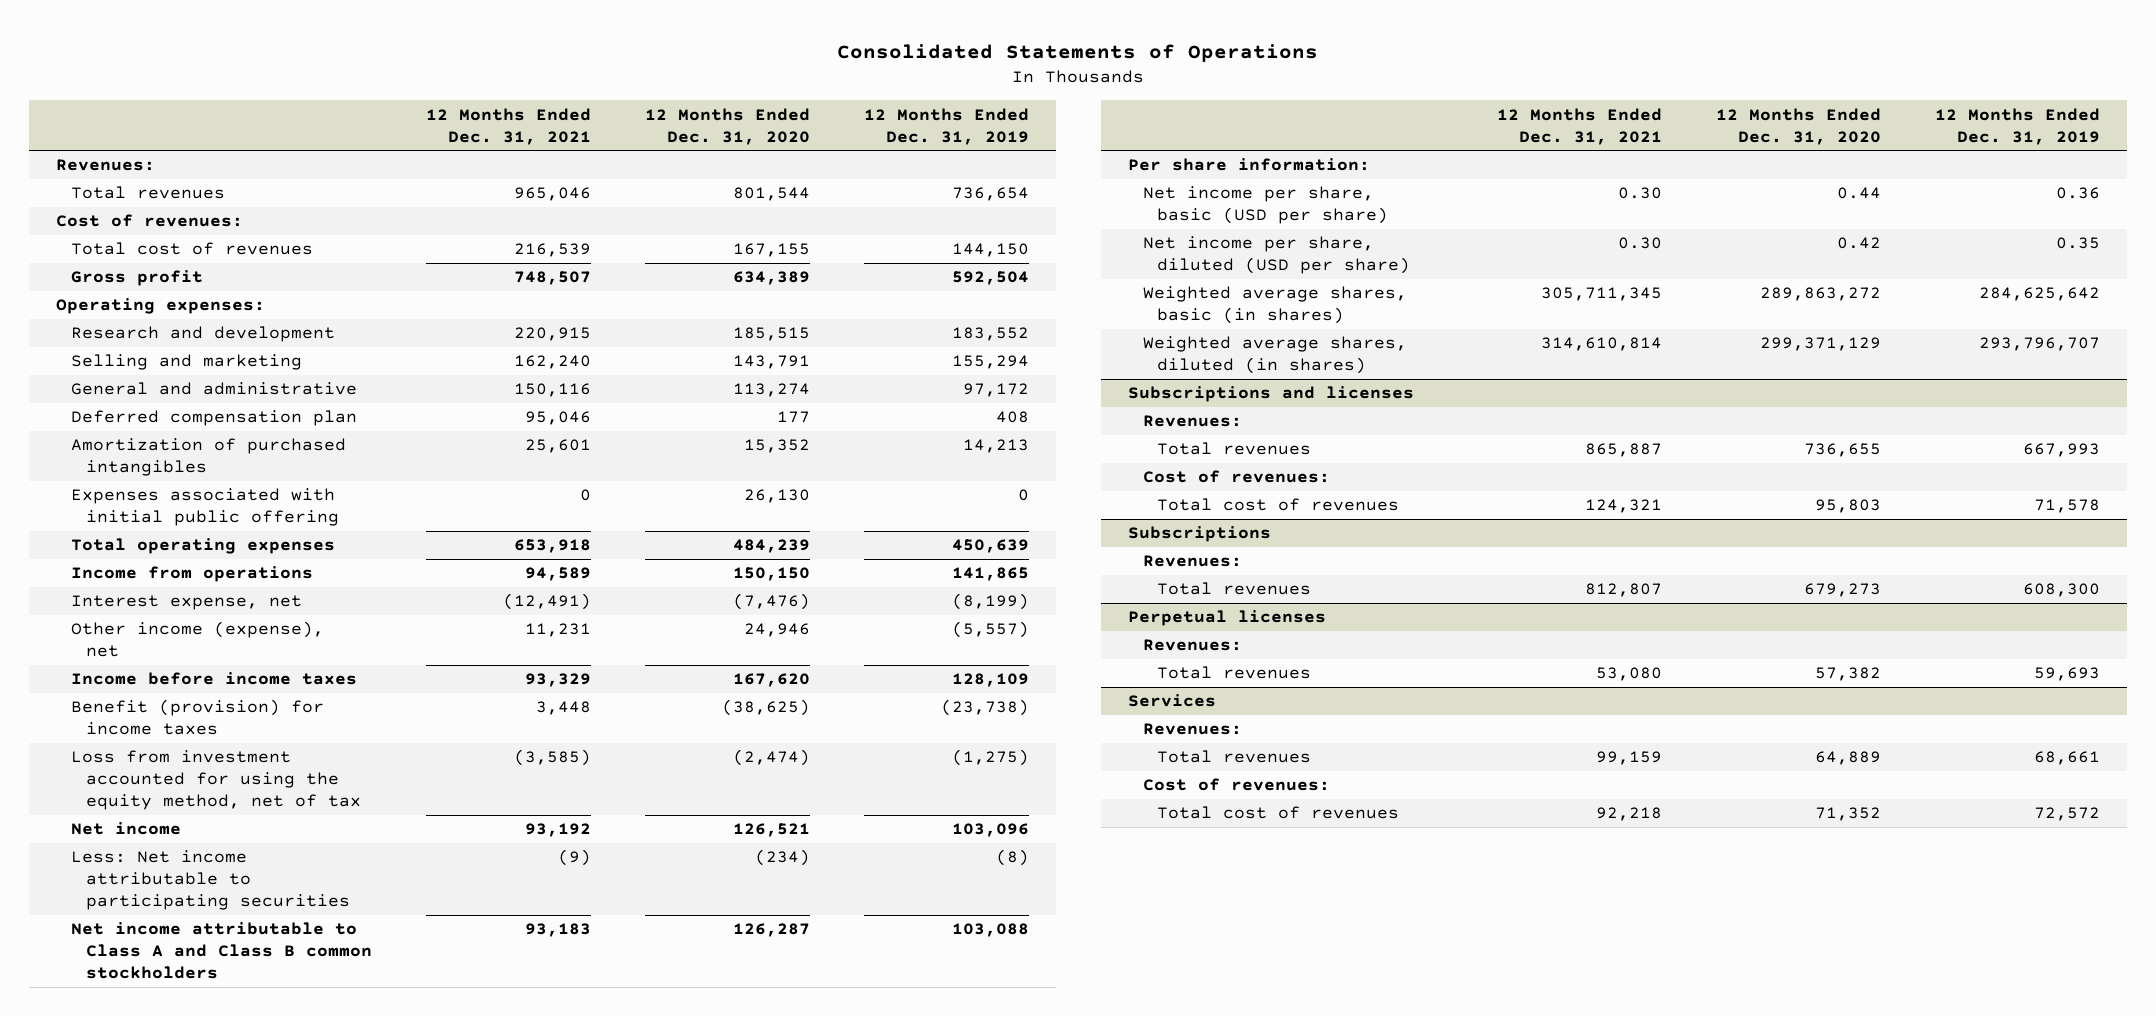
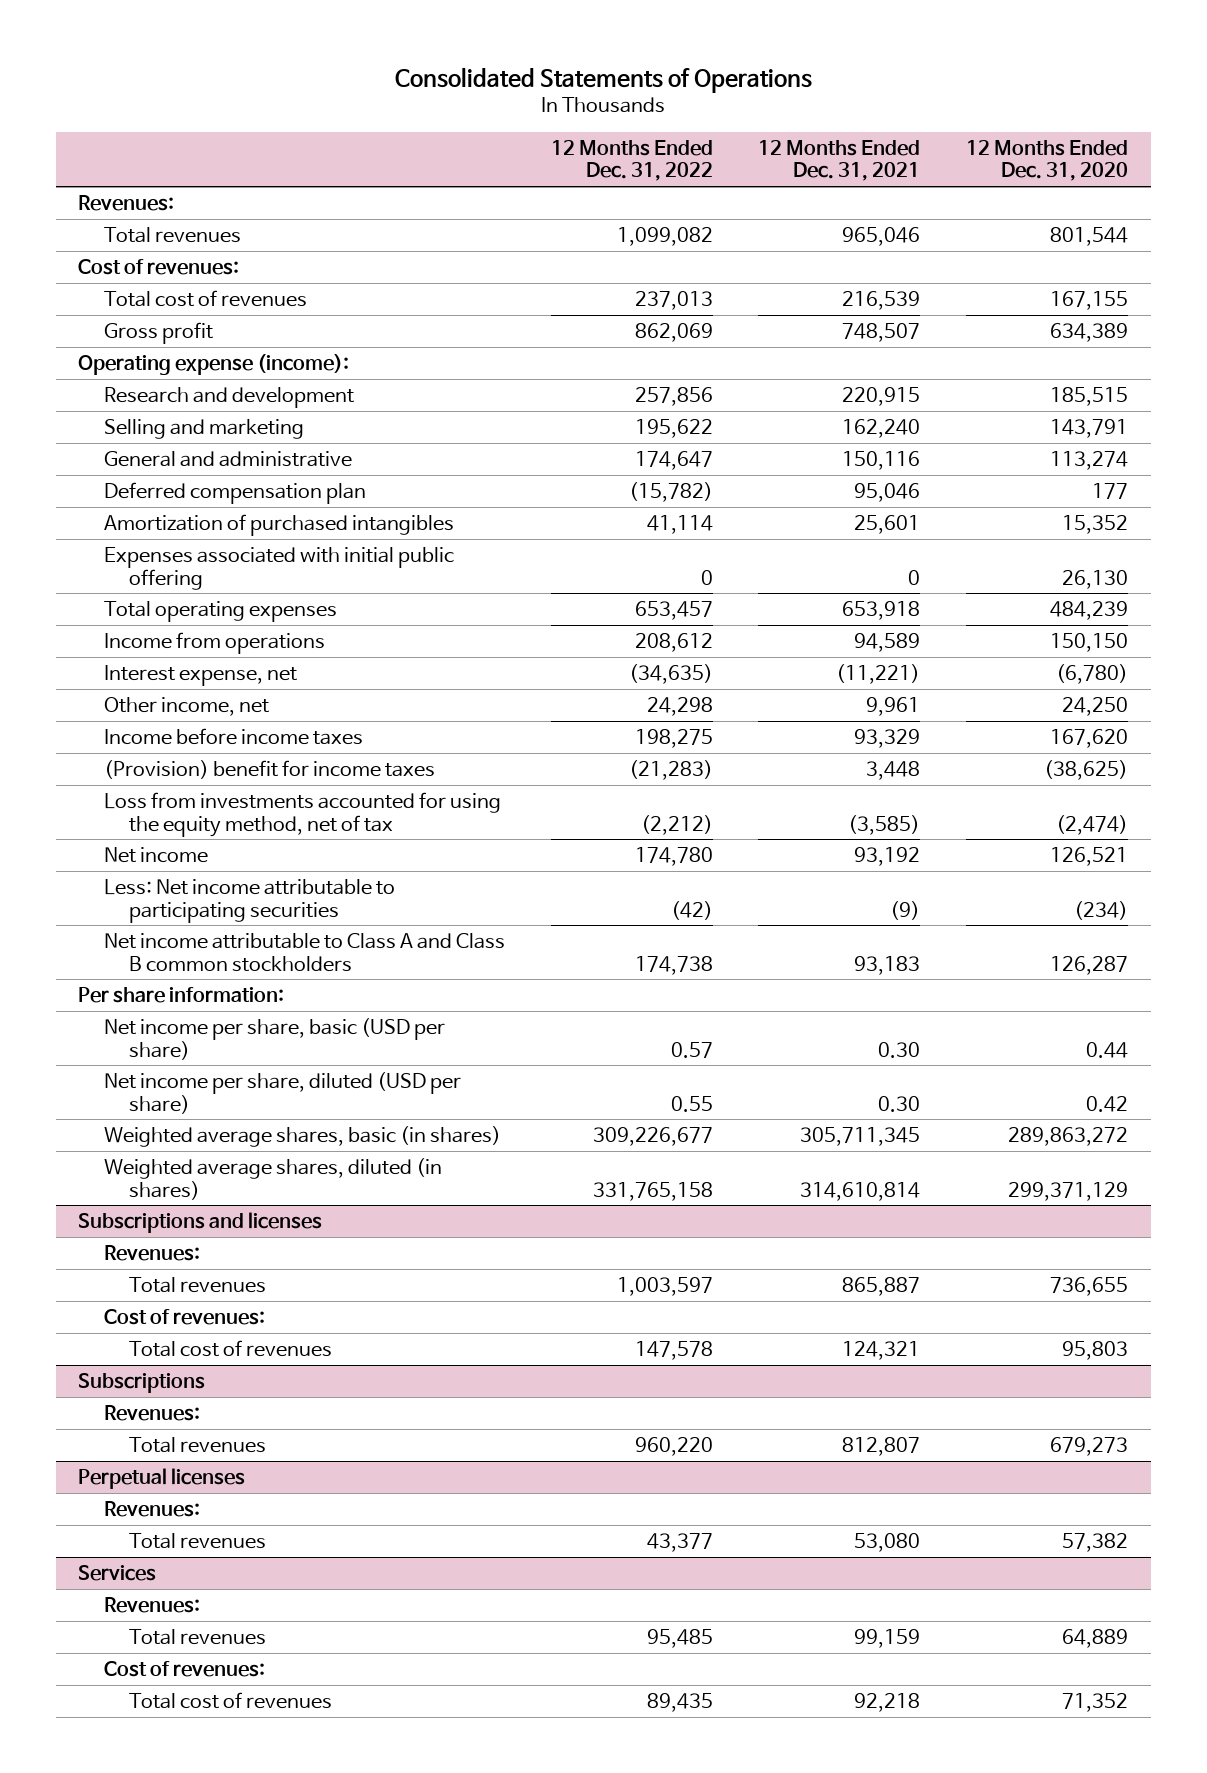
- | 12 Months Ended Dec. 31, 2021 | 12 Months Ended Dec. 31, 2020 | 12 Months Ended Dec. 31, 2019
+ | 12 Months Ended Dec. 31, 2022 | 12 Months Ended Dec. 31, 2021 | 12 Months Ended Dec. 31, 2020
- Operating expenses:
+ Operating expense (income):
- Interest expense, net | (12,491) | (7,476) | (8,199)
- Other income (expense), net | 11,231 | 24,946 | (5,557)
+ Interest expense, net | (34,635) | (11,221) | (6,780)
+ Other income, net | 24,298 | 9,961 | 24,250
- Benefit (provision) for income taxes | 3,448 | (38,625) | (23,738)
- Loss from investment accounted for using the equity method, net of tax | (3,585) | (2,474) | (1,275)
+ (Provision) benefit for income taxes | (21,283) | 3,448 | (38,625)
+ Loss from investments accounted for using the equity method, net of tax | (2,212) | (3,585) | (2,474)

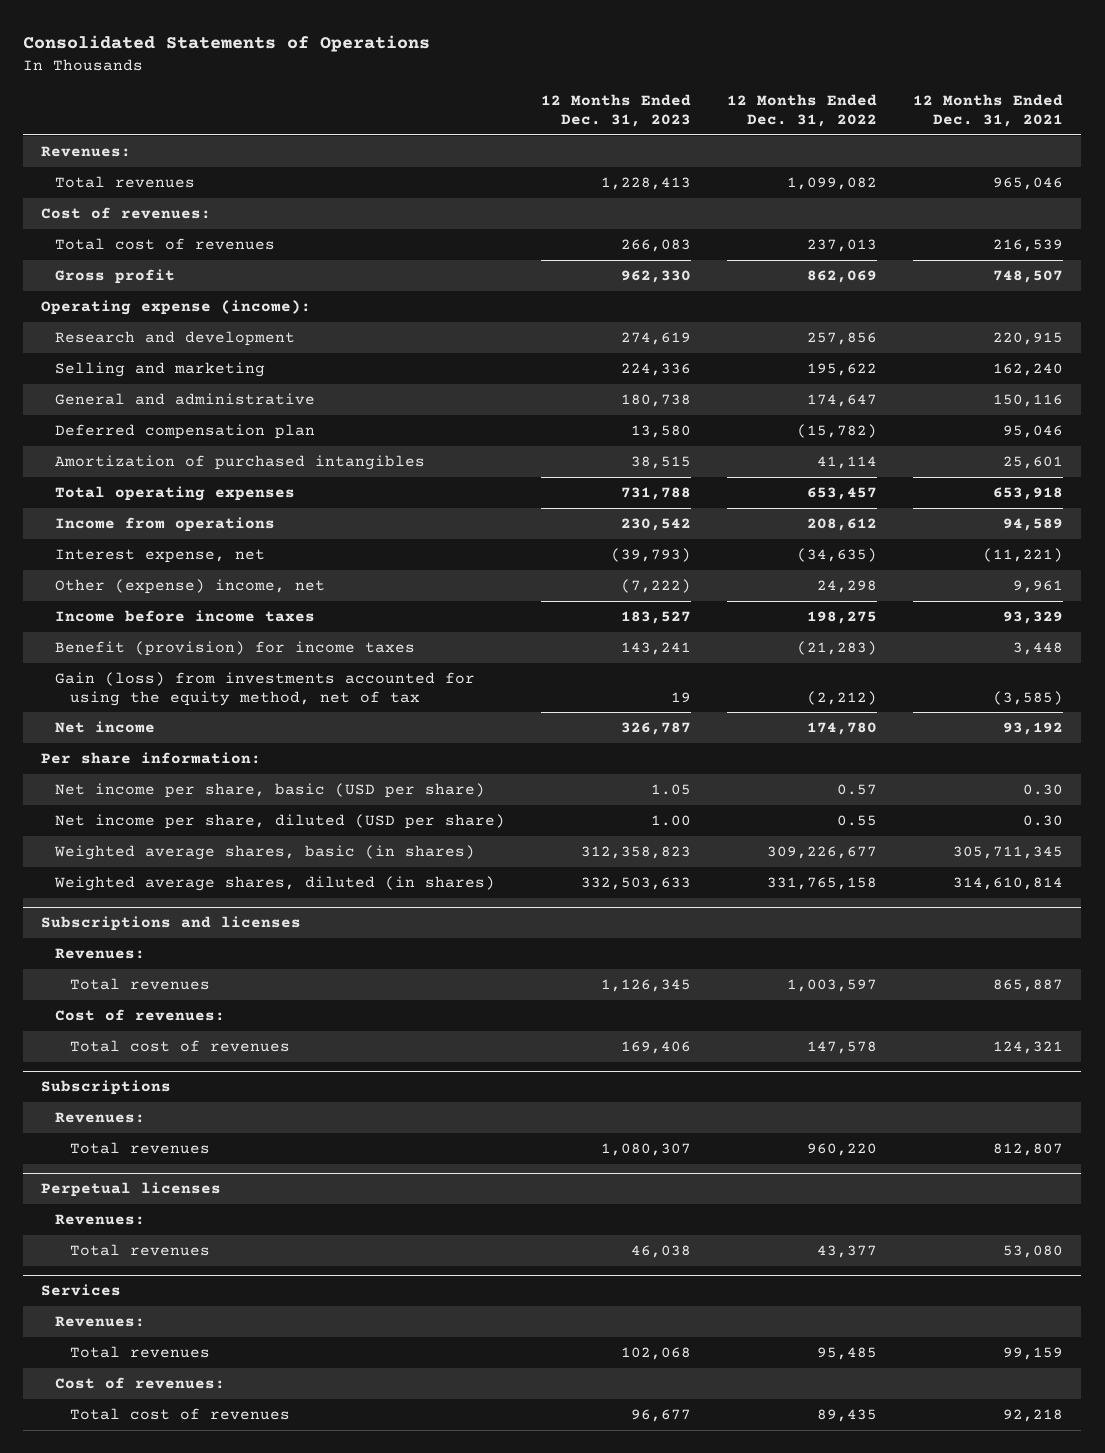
- | 12 Months Ended Dec. 31, 2022 | 12 Months Ended Dec. 31, 2021 | 12 Months Ended Dec. 31, 2020
+ | 12 Months Ended Dec. 31, 2023 | 12 Months Ended Dec. 31, 2022 | 12 Months Ended Dec. 31, 2021
- Expenses associated with initial public offering | 0 | 0 | 26,130
- Other income, net | 24,298 | 9,961 | 24,250
+ Other (expense) income, net | (7,222) | 24,298 | 9,961
- (Provision) benefit for income taxes | (21,283) | 3,448 | (38,625)
- Loss from investments accounted for using the equity method, net of tax | (2,212) | (3,585) | (2,474)
+ Benefit (provision) for income taxes | 143,241 | (21,283) | 3,448
+ Gain (loss) from investments accounted for using the equity method, net of tax | 19 | (2,212) | (3,585)
- Less: Net income attributable to participating securities | (42) | (9) | (234)
- Net income attributable to Class A and Class B common stockholders | 174,738 | 93,183 | 126,287

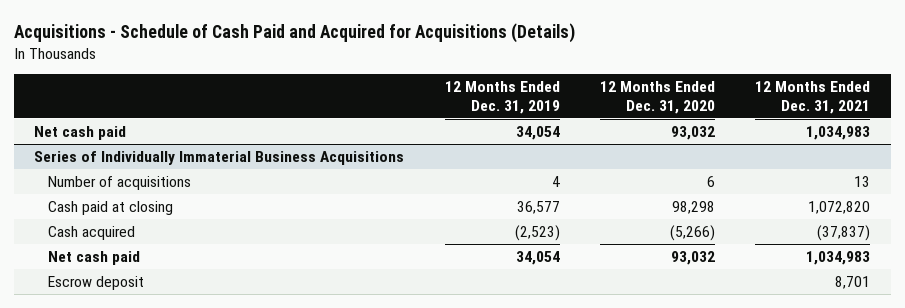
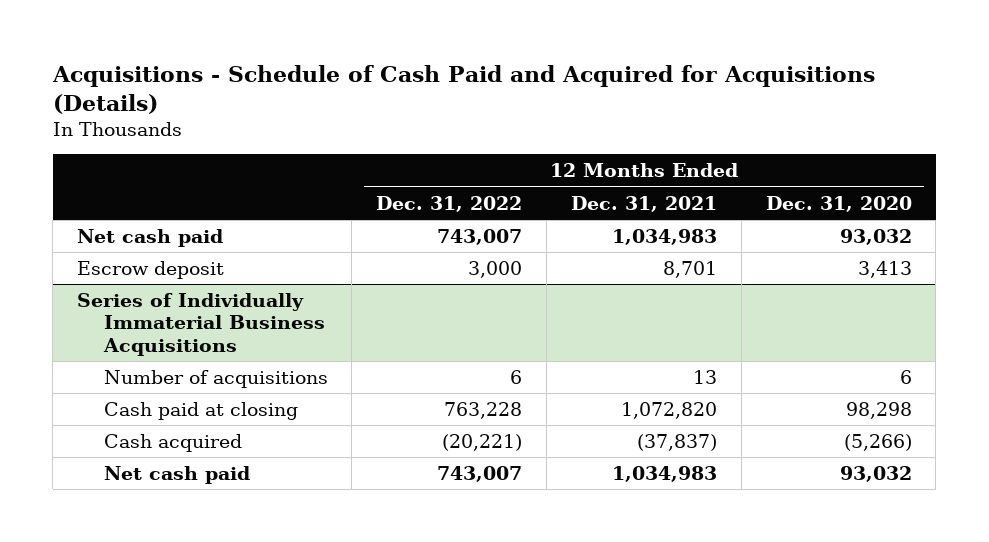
- | 12 Months Ended Dec. 31, 2019 | 12 Months Ended Dec. 31, 2020 | 12 Months Ended Dec. 31, 2021
+ | 12 Months Ended Dec. 31, 2022 | 12 Months Ended Dec. 31, 2021 | 12 Months Ended Dec. 31, 2020
+ Escrow deposit | 3,000 | 8,701 | 3,413
@ Series of Individually Immaterial Business Acquisitions
- Escrow deposit | | | 8,701

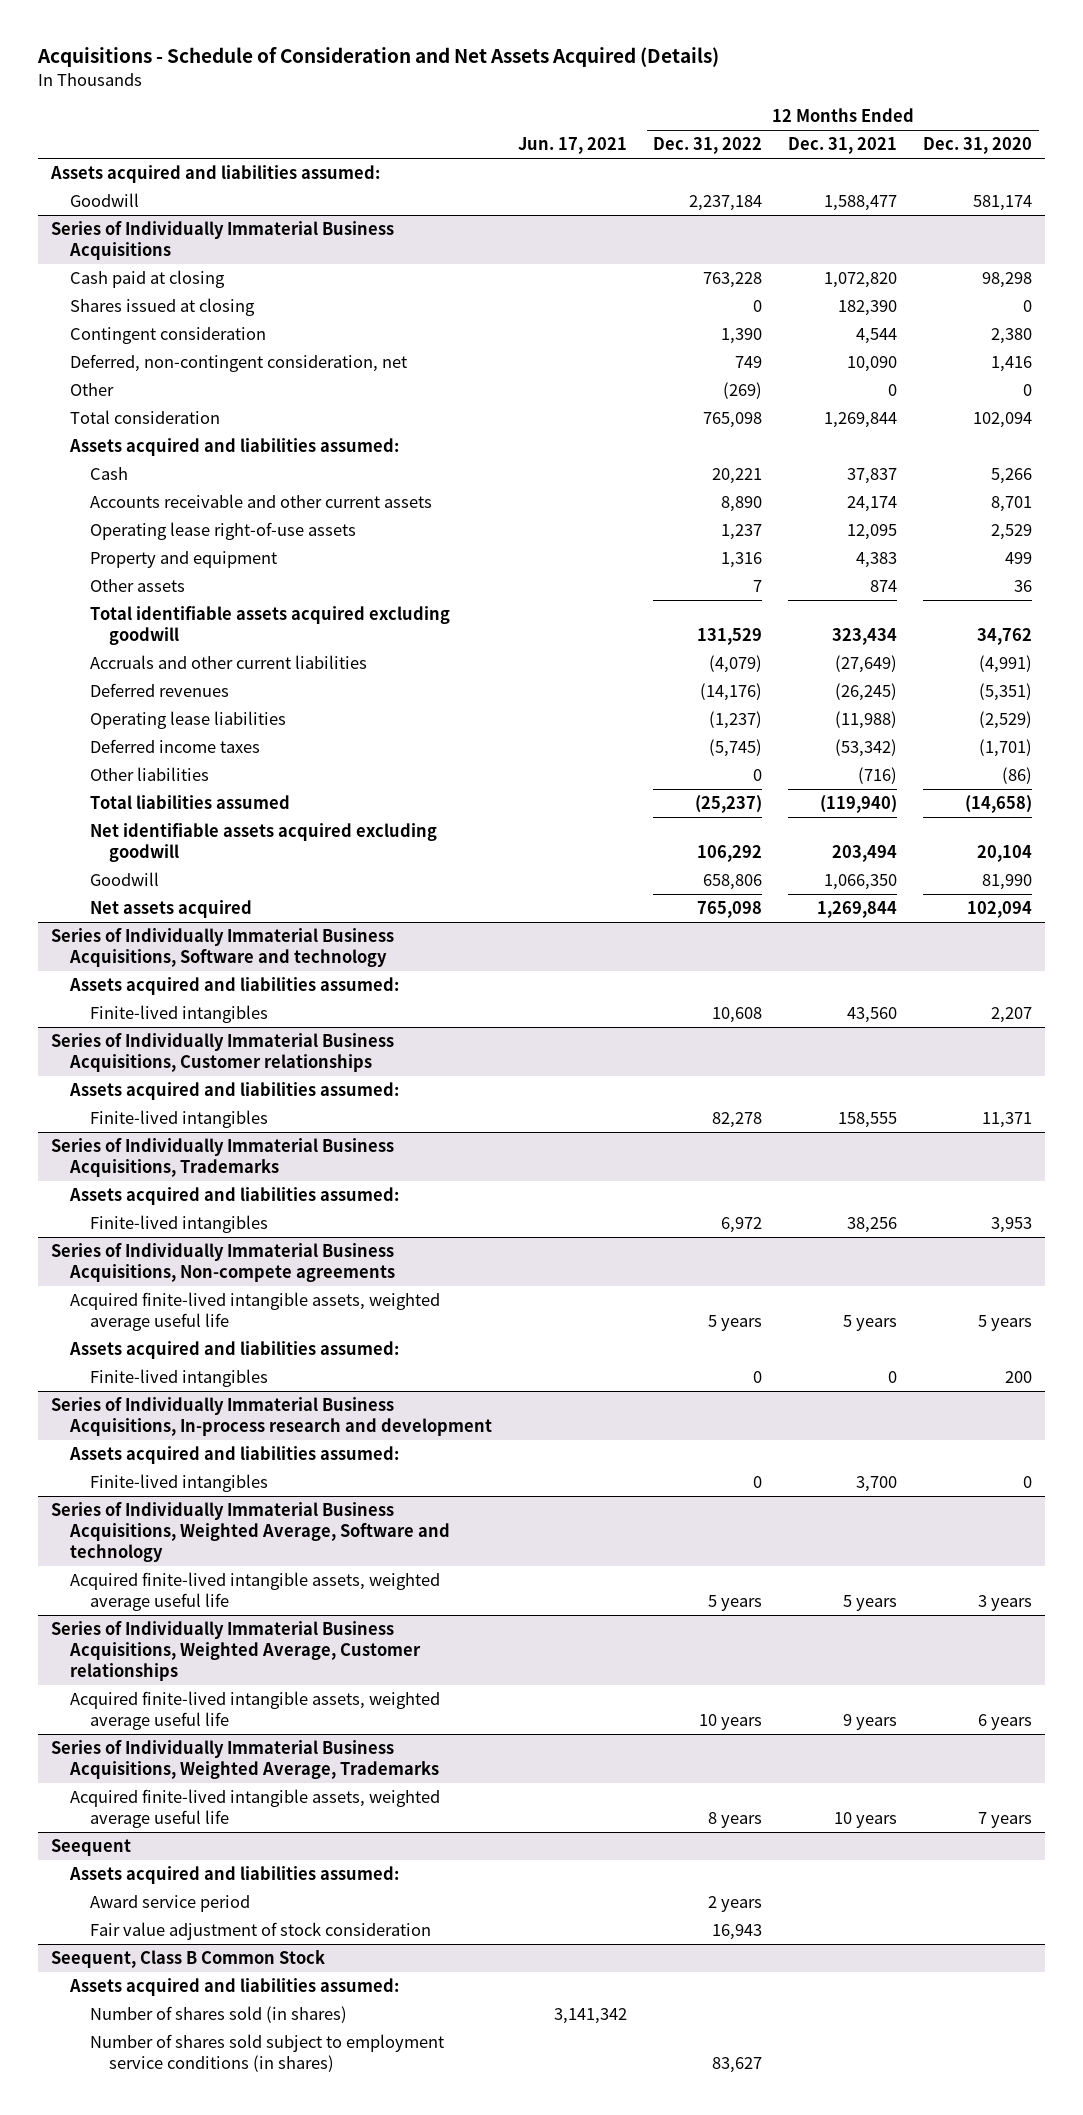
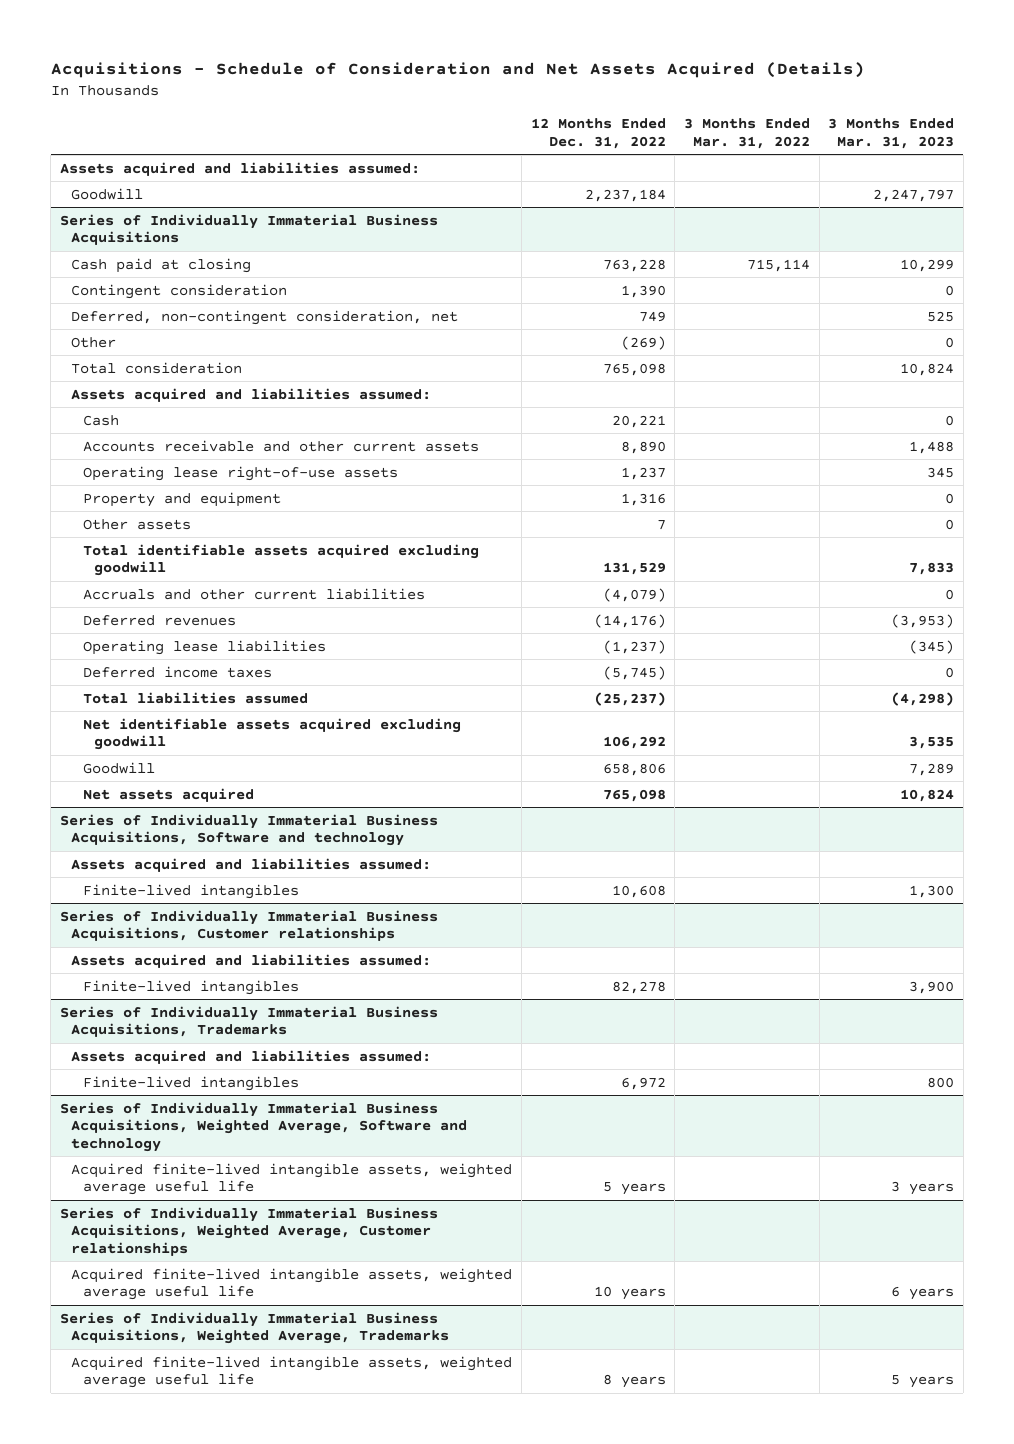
- | Jun. 17, 2021 | 12 Months Ended Dec. 31, 2022 | 12 Months Ended Dec. 31, 2021 | 12 Months Ended Dec. 31, 2020
+ | 12 Months Ended Dec. 31, 2022 | 3 Months Ended Mar. 31, 2022 | 3 Months Ended Mar. 31, 2023
@ Series of Individually Immaterial Business Acquisitions
- Shares issued at closing | | 0 | 182,390 | 0
- Other liabilities | | 0 | (716) | (86)
- Series of Individually Immaterial Business Acquisitions, Non-compete agreements
- Acquired finite-lived intangible assets, weighted average useful life | | 5 years | 5 years | 5 years
- Assets acquired and liabilities assumed:
- Finite-lived intangibles | | 0 | 0 | 200
- Series of Individually Immaterial Business Acquisitions, In-process research and development
- Assets acquired and liabilities assumed:
- Finite-lived intangibles | | 0 | 3,700 | 0
- Seequent
- Assets acquired and liabilities assumed:
- Award service period | | 2 years | |
- Fair value adjustment of stock consideration | | 16,943 | |
- Seequent, Class B Common Stock
- Assets acquired and liabilities assumed:
- Number of shares sold (in shares) | 3,141,342 | | |
- Number of shares sold subject to employment service conditions (in shares) | | 83,627 | |

